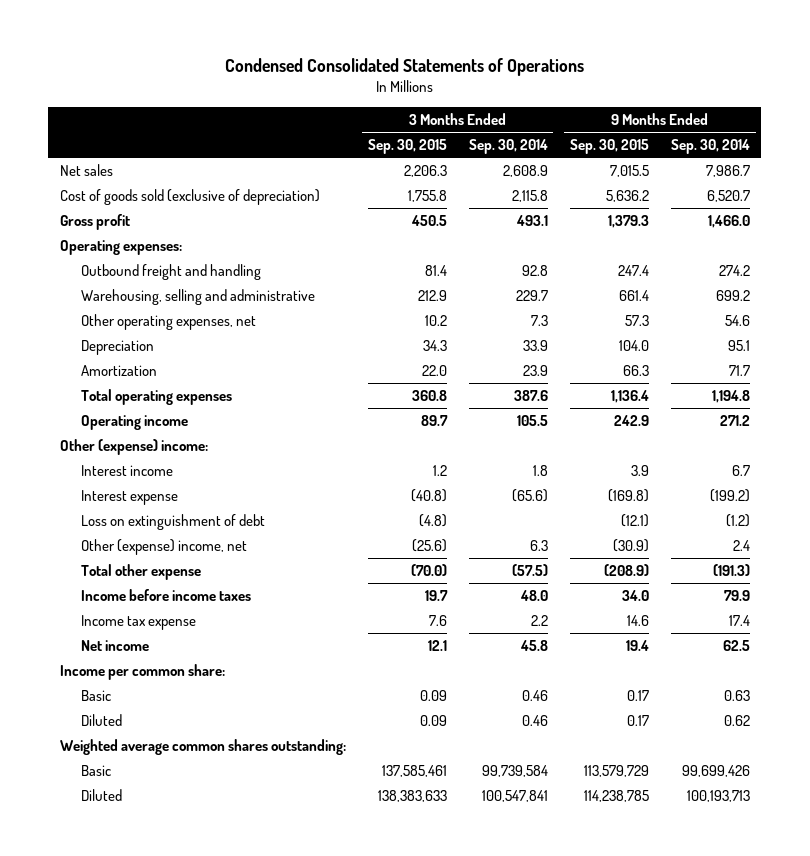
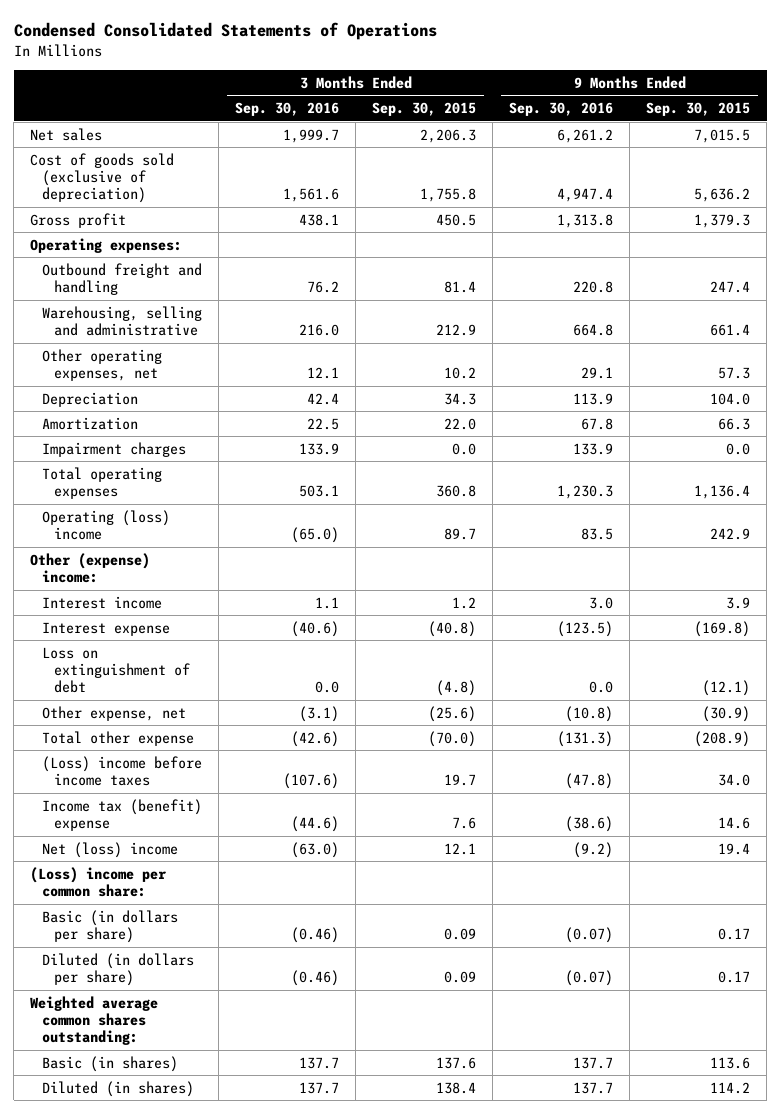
- | 3 Months Ended Sep. 30, 2015 | 3 Months Ended Sep. 30, 2014 | 9 Months Ended Sep. 30, 2015 | 9 Months Ended Sep. 30, 2014
+ | 3 Months Ended Sep. 30, 2016 | 3 Months Ended Sep. 30, 2015 | 9 Months Ended Sep. 30, 2016 | 9 Months Ended Sep. 30, 2015
+ Impairment charges | 133.9 | 0.0 | 133.9 | 0.0
- Operating income | 89.7 | 105.5 | 242.9 | 271.2
+ Operating (loss) income | (65.0) | 89.7 | 83.5 | 242.9
- Other (expense) income, net | (25.6) | 6.3 | (30.9) | 2.4
+ Other expense, net | (3.1) | (25.6) | (10.8) | (30.9)
- Income before income taxes | 19.7 | 48.0 | 34.0 | 79.9
- Income tax expense | 7.6 | 2.2 | 14.6 | 17.4
- Net income | 12.1 | 45.8 | 19.4 | 62.5
- Income per common share:
- Basic | 0.09 | 0.46 | 0.17 | 0.63
- Diluted | 0.09 | 0.46 | 0.17 | 0.62
+ (Loss) income before income taxes | (107.6) | 19.7 | (47.8) | 34.0
+ Income tax (benefit) expense | (44.6) | 7.6 | (38.6) | 14.6
+ Net (loss) income | (63.0) | 12.1 | (9.2) | 19.4
+ (Loss) income per common share:
+ Basic (in dollars per share) | (0.46) | 0.09 | (0.07) | 0.17
+ Diluted (in dollars per share) | (0.46) | 0.09 | (0.07) | 0.17
- Basic | 137,585,461 | 99,739,584 | 113,579,729 | 99,699,426
- Diluted | 138,383,633 | 100,547,841 | 114,238,785 | 100,193,713
+ Basic (in shares) | 137.7 | 137.6 | 137.7 | 113.6
+ Diluted (in shares) | 137.7 | 138.4 | 137.7 | 114.2

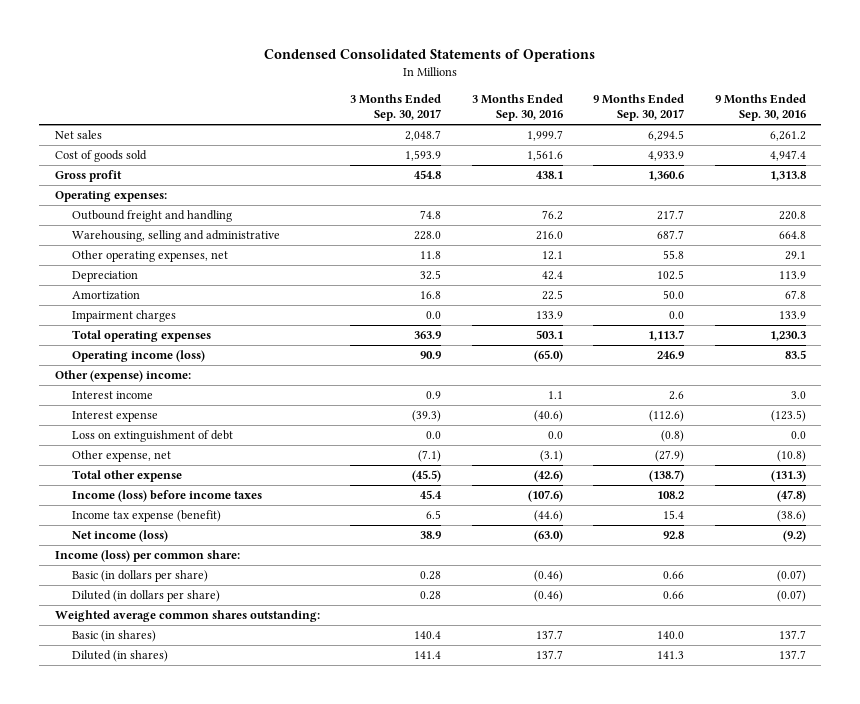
- | 3 Months Ended Sep. 30, 2016 | 3 Months Ended Sep. 30, 2015 | 9 Months Ended Sep. 30, 2016 | 9 Months Ended Sep. 30, 2015
+ | 3 Months Ended Sep. 30, 2017 | 3 Months Ended Sep. 30, 2016 | 9 Months Ended Sep. 30, 2017 | 9 Months Ended Sep. 30, 2016
- Cost of goods sold (exclusive of depreciation) | 1,561.6 | 1,755.8 | 4,947.4 | 5,636.2
+ Cost of goods sold | 1,593.9 | 1,561.6 | 4,933.9 | 4,947.4
- Operating (loss) income | (65.0) | 89.7 | 83.5 | 242.9
+ Operating income (loss) | 90.9 | (65.0) | 246.9 | 83.5
- (Loss) income before income taxes | (107.6) | 19.7 | (47.8) | 34.0
- Income tax (benefit) expense | (44.6) | 7.6 | (38.6) | 14.6
- Net (loss) income | (63.0) | 12.1 | (9.2) | 19.4
- (Loss) income per common share:
+ Income (loss) before income taxes | 45.4 | (107.6) | 108.2 | (47.8)
+ Income tax expense (benefit) | 6.5 | (44.6) | 15.4 | (38.6)
+ Net income (loss) | 38.9 | (63.0) | 92.8 | (9.2)
+ Income (loss) per common share:

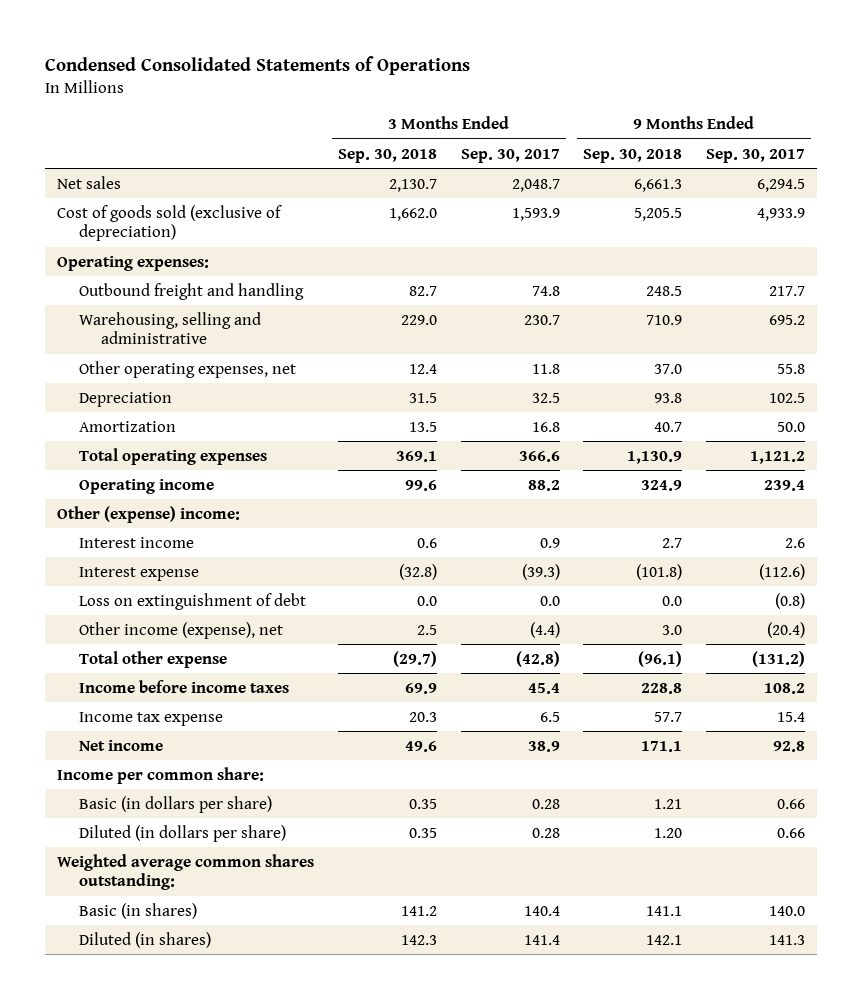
- | 3 Months Ended Sep. 30, 2017 | 3 Months Ended Sep. 30, 2016 | 9 Months Ended Sep. 30, 2017 | 9 Months Ended Sep. 30, 2016
+ | 3 Months Ended Sep. 30, 2018 | 3 Months Ended Sep. 30, 2017 | 9 Months Ended Sep. 30, 2018 | 9 Months Ended Sep. 30, 2017
- Cost of goods sold | 1,593.9 | 1,561.6 | 4,933.9 | 4,947.4
- Gross profit | 454.8 | 438.1 | 1,360.6 | 1,313.8
+ Cost of goods sold (exclusive of depreciation) | 1,662.0 | 1,593.9 | 5,205.5 | 4,933.9
- Warehousing, selling and administrative | 228.0 | 216.0 | 687.7 | 664.8
+ Warehousing, selling and administrative | 229.0 | 230.7 | 710.9 | 695.2
- Impairment charges | 0.0 | 133.9 | 0.0 | 133.9
- Total operating expenses | 363.9 | 503.1 | 1,113.7 | 1,230.3
- Operating income (loss) | 90.9 | (65.0) | 246.9 | 83.5
+ Total operating expenses | 369.1 | 366.6 | 1,130.9 | 1,121.2
+ Operating income | 99.6 | 88.2 | 324.9 | 239.4
- Other expense, net | (7.1) | (3.1) | (27.9) | (10.8)
- Total other expense | (45.5) | (42.6) | (138.7) | (131.3)
- Income (loss) before income taxes | 45.4 | (107.6) | 108.2 | (47.8)
- Income tax expense (benefit) | 6.5 | (44.6) | 15.4 | (38.6)
- Net income (loss) | 38.9 | (63.0) | 92.8 | (9.2)
- Income (loss) per common share:
+ Other income (expense), net | 2.5 | (4.4) | 3.0 | (20.4)
+ Total other expense | (29.7) | (42.8) | (96.1) | (131.2)
+ Income before income taxes | 69.9 | 45.4 | 228.8 | 108.2
+ Income tax expense | 20.3 | 6.5 | 57.7 | 15.4
+ Net income | 49.6 | 38.9 | 171.1 | 92.8
+ Income per common share:

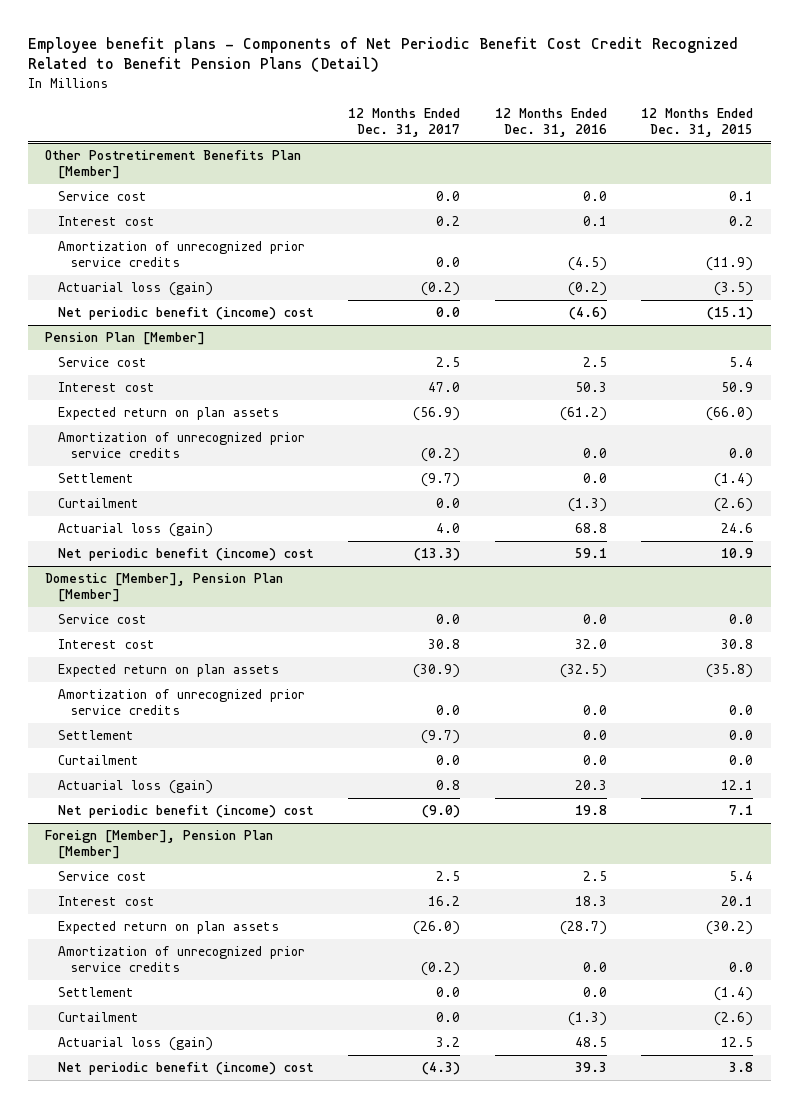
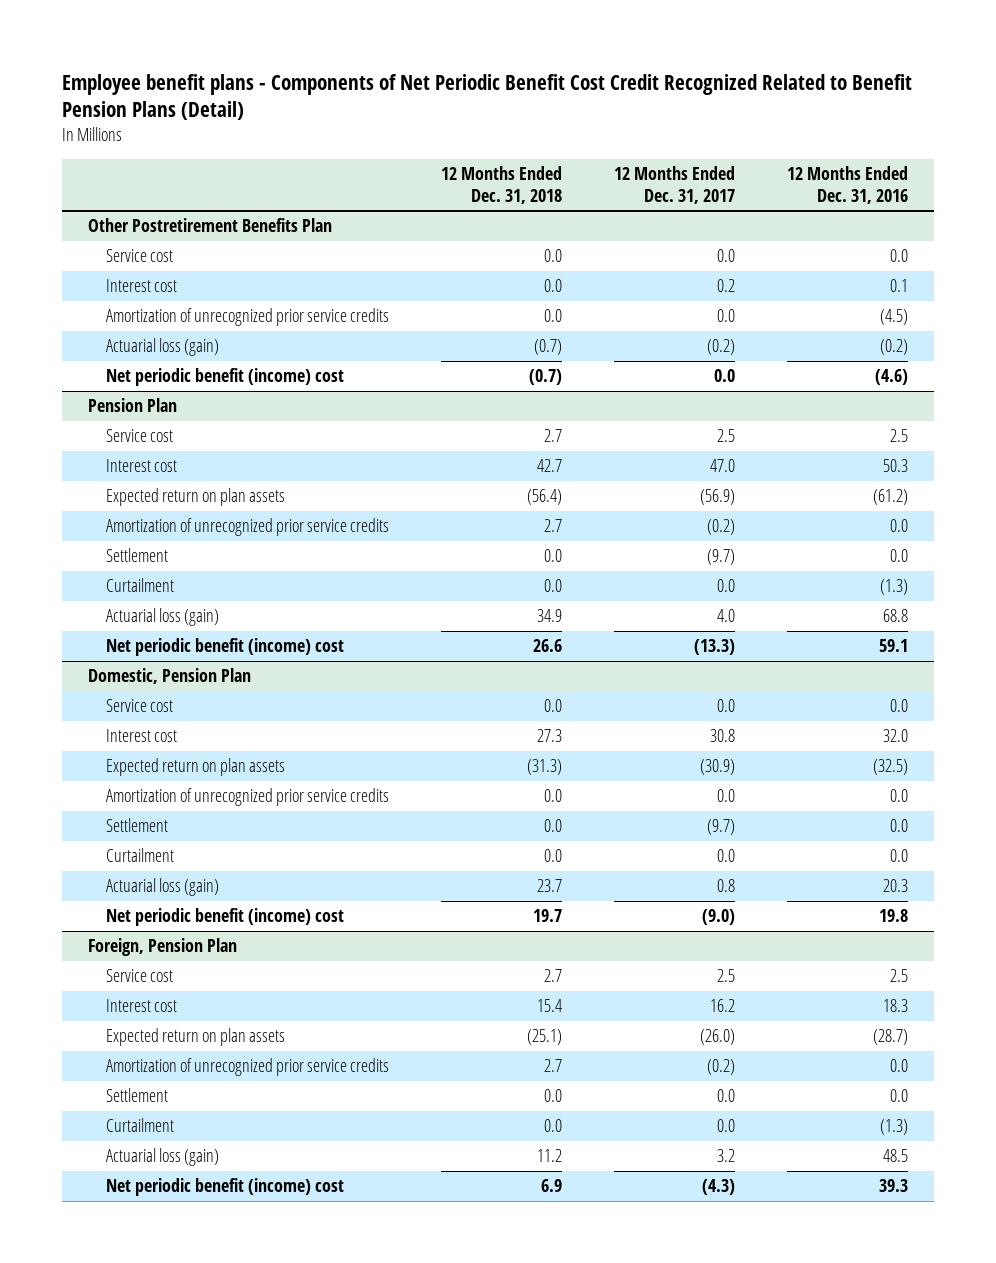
- | 12 Months Ended Dec. 31, 2017 | 12 Months Ended Dec. 31, 2016 | 12 Months Ended Dec. 31, 2015
+ | 12 Months Ended Dec. 31, 2018 | 12 Months Ended Dec. 31, 2017 | 12 Months Ended Dec. 31, 2016
- Other Postretirement Benefits Plan [Member]
+ Other Postretirement Benefits Plan
- Pension Plan [Member]
+ Pension Plan
- Domestic [Member], Pension Plan [Member]
+ Domestic, Pension Plan
- Foreign [Member], Pension Plan [Member]
+ Foreign, Pension Plan

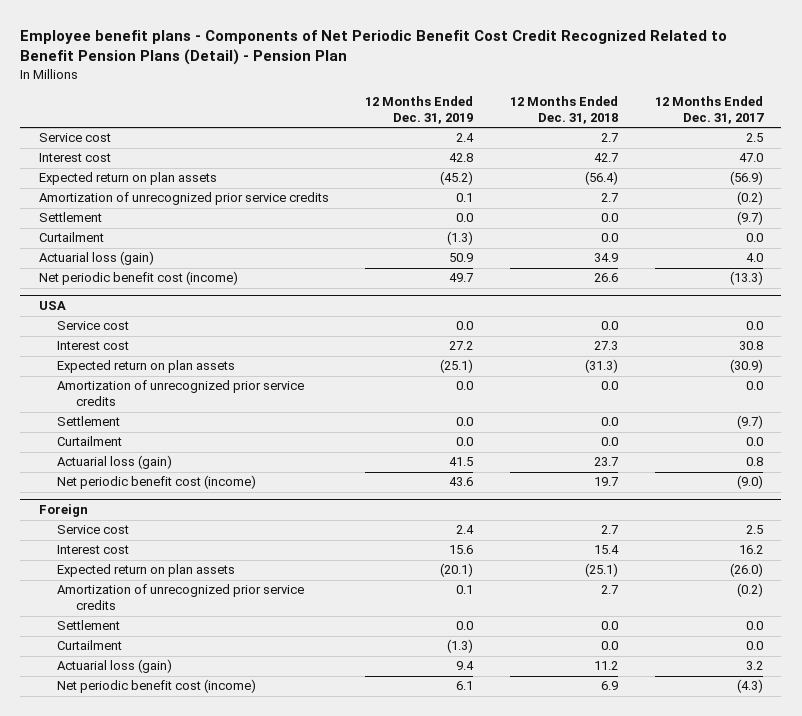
- Employee benefit plans - Components of Net Periodic Benefit Cost Credit Recognized Related to Benefit Pension Plans (Detail)
+ Employee benefit plans - Components of Net Periodic Benefit Cost Credit Recognized Related to Benefit Pension Plans (Detail) - Pension Plan
- | 12 Months Ended Dec. 31, 2018 | 12 Months Ended Dec. 31, 2017 | 12 Months Ended Dec. 31, 2016
+ | 12 Months Ended Dec. 31, 2019 | 12 Months Ended Dec. 31, 2018 | 12 Months Ended Dec. 31, 2017
- Other Postretirement Benefits Plan
- Service cost | 0.0 | 0.0 | 0.0
- Interest cost | 0.0 | 0.2 | 0.1
- Amortization of unrecognized prior service credits | 0.0 | 0.0 | (4.5)
- Actuarial loss (gain) | (0.7) | (0.2) | (0.2)
- Net periodic benefit (income) cost | (0.7) | 0.0 | (4.6)
- Pension Plan
- Net periodic benefit (income) cost | 26.6 | (13.3) | 59.1
- Domestic, Pension Plan
+ Net periodic benefit cost (income) | 49.7 | 26.6 | (13.3)
+ USA
- Net periodic benefit (income) cost | 19.7 | (9.0) | 19.8
- Foreign, Pension Plan
+ Net periodic benefit cost (income) | 43.6 | 19.7 | (9.0)
+ Foreign
- Net periodic benefit (income) cost | 6.9 | (4.3) | 39.3
+ Net periodic benefit cost (income) | 6.1 | 6.9 | (4.3)

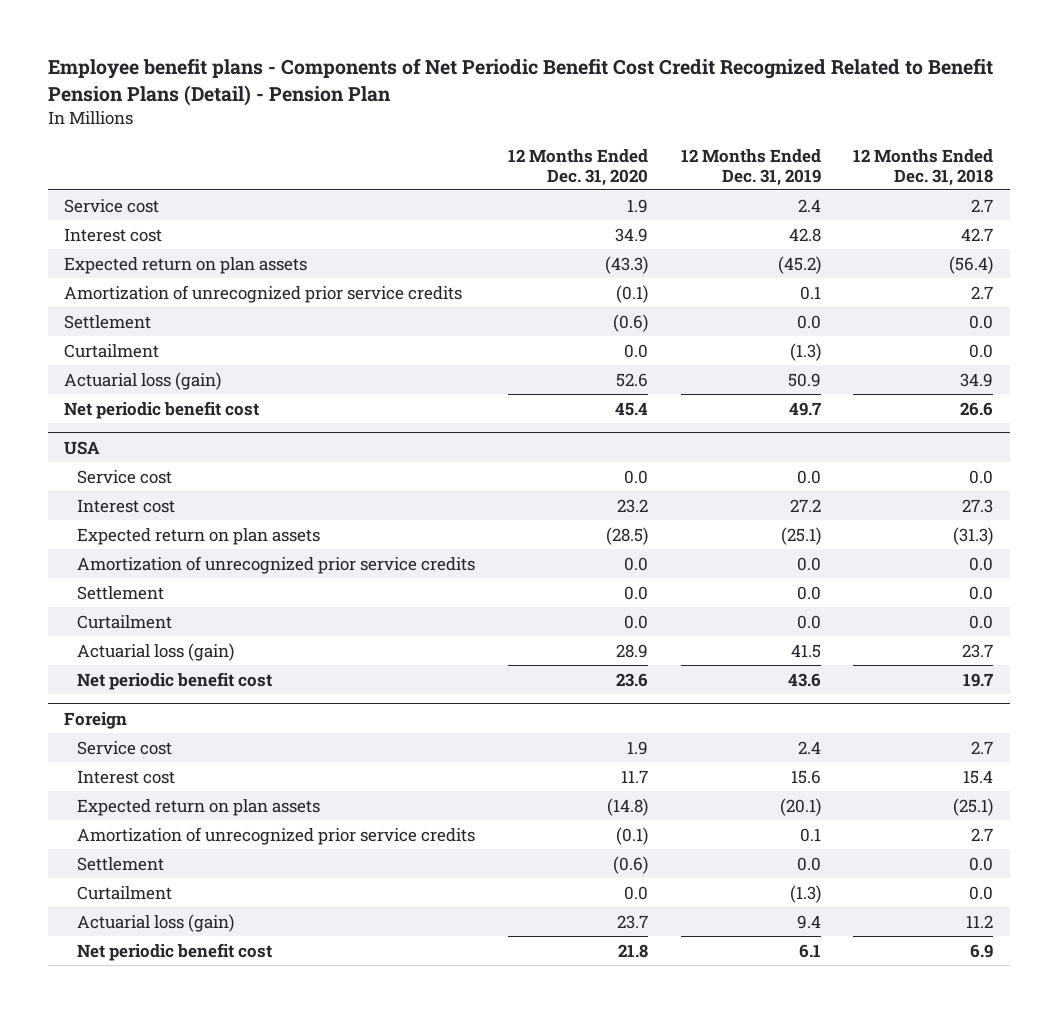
- | 12 Months Ended Dec. 31, 2019 | 12 Months Ended Dec. 31, 2018 | 12 Months Ended Dec. 31, 2017
+ | 12 Months Ended Dec. 31, 2020 | 12 Months Ended Dec. 31, 2019 | 12 Months Ended Dec. 31, 2018
- Net periodic benefit cost (income) | 49.7 | 26.6 | (13.3)
+ Net periodic benefit cost | 45.4 | 49.7 | 26.6
@ USA
- Net periodic benefit cost (income) | 43.6 | 19.7 | (9.0)
+ Net periodic benefit cost | 23.6 | 43.6 | 19.7
@ Foreign
- Net periodic benefit cost (income) | 6.1 | 6.9 | (4.3)
+ Net periodic benefit cost | 21.8 | 6.1 | 6.9

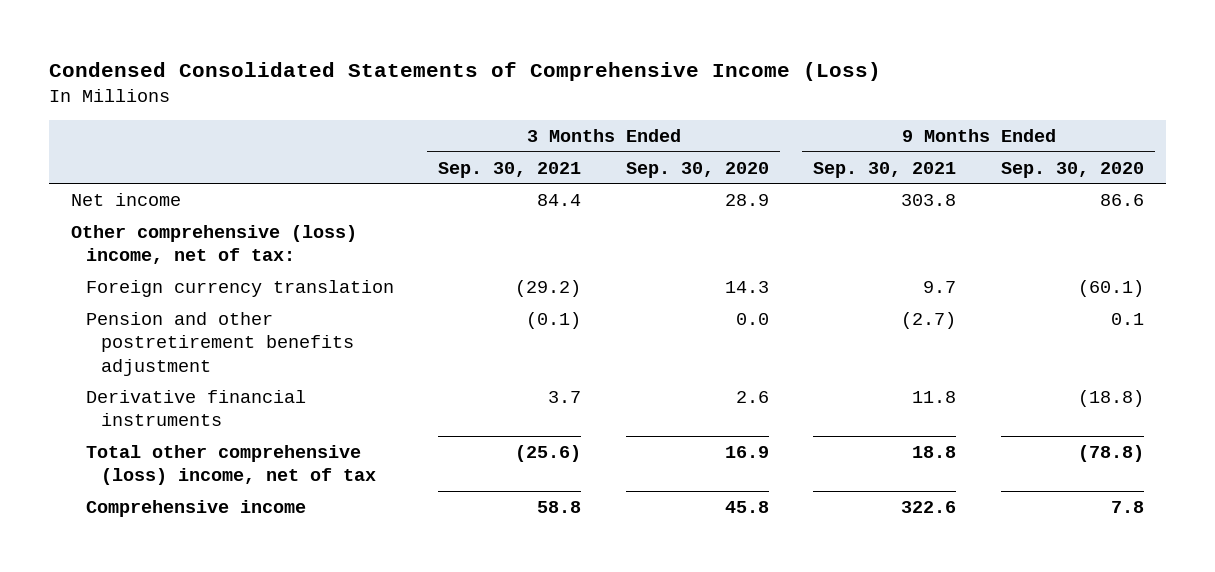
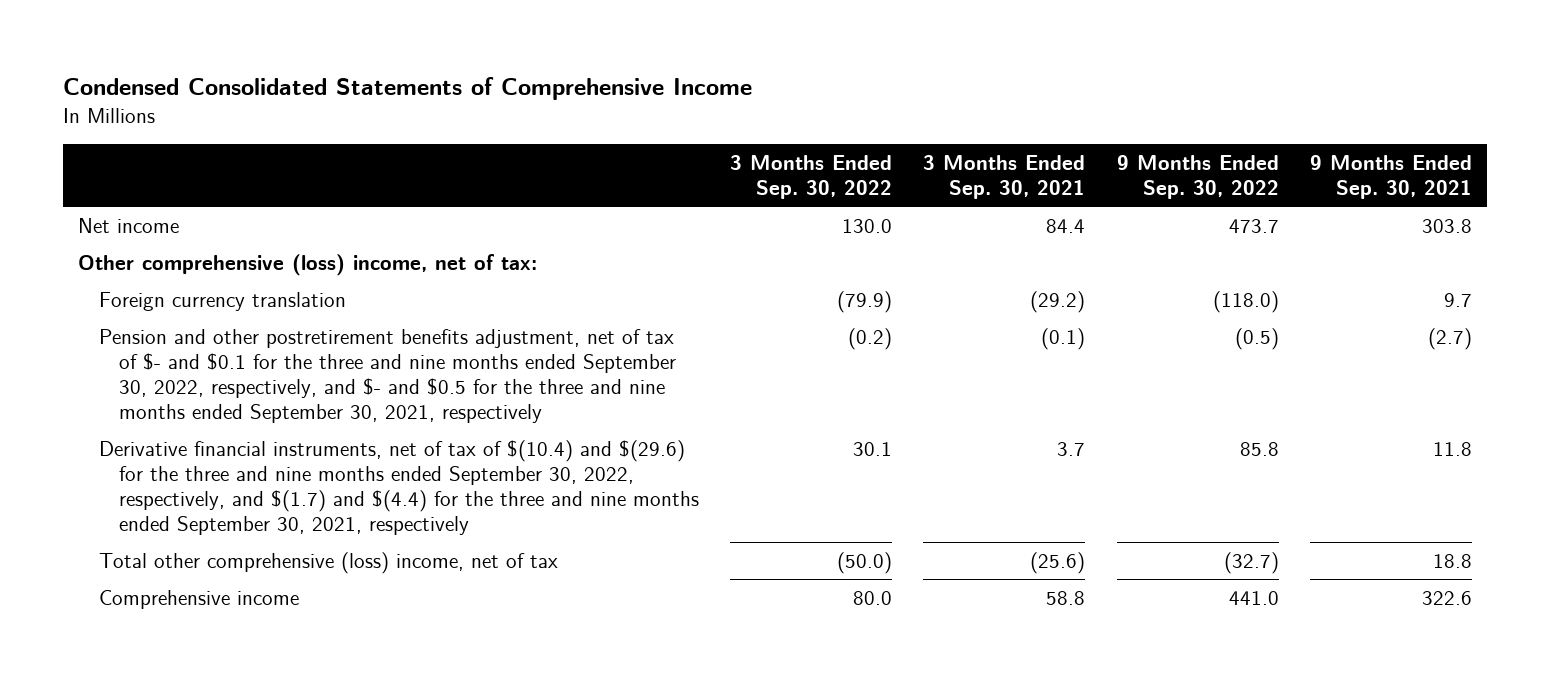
- Condensed Consolidated Statements of Comprehensive Income (Loss)
+ Condensed Consolidated Statements of Comprehensive Income
- | 3 Months Ended Sep. 30, 2021 | 3 Months Ended Sep. 30, 2020 | 9 Months Ended Sep. 30, 2021 | 9 Months Ended Sep. 30, 2020
+ | 3 Months Ended Sep. 30, 2022 | 3 Months Ended Sep. 30, 2021 | 9 Months Ended Sep. 30, 2022 | 9 Months Ended Sep. 30, 2021
- Pension and other postretirement benefits adjustment | (0.1) | 0.0 | (2.7) | 0.1
- Derivative financial instruments | 3.7 | 2.6 | 11.8 | (18.8)
+ Pension and other postretirement benefits adjustment, net of tax of $- and $0.1 for the three and nine months ended September 30, 2022, respectively, and $- and $0.5 for the three and nine months ended September 30, 2021, respectively | (0.2) | (0.1) | (0.5) | (2.7)
+ Derivative financial instruments, net of tax of $(10.4) and $(29.6) for the three and nine months ended September 30, 2022, respectively, and $(1.7) and $(4.4) for the three and nine months ended September 30, 2021, respectively | 30.1 | 3.7 | 85.8 | 11.8

